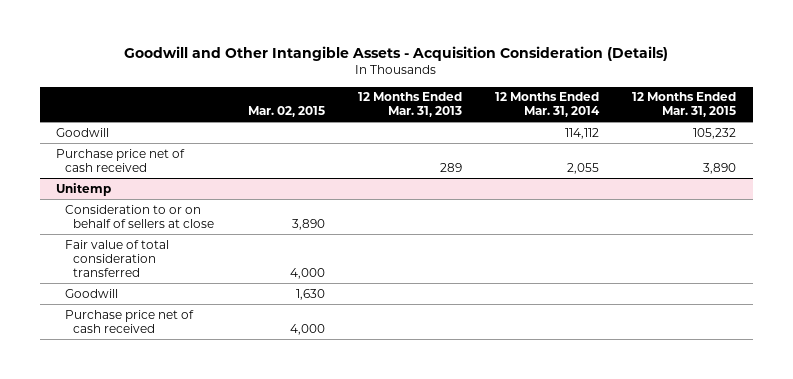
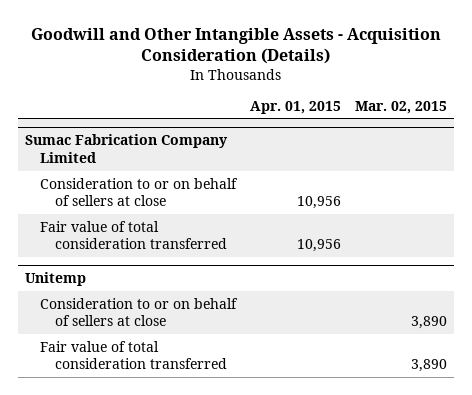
- | Mar. 02, 2015 | 12 Months Ended Mar. 31, 2013 | 12 Months Ended Mar. 31, 2014 | 12 Months Ended Mar. 31, 2015
+ | Apr. 01, 2015 | Mar. 02, 2015
- Goodwill | | | 114,112 | 105,232
- Purchase price net of cash received | | 289 | 2,055 | 3,890
+ Sumac Fabrication Company Limited
+ Consideration to or on behalf of sellers at close | 10,956 |
+ Fair value of total consideration transferred | 10,956 |
@ Unitemp
- Fair value of total consideration transferred | 4,000 | | |
- Goodwill | 1,630 | | |
- Purchase price net of cash received | 4,000 | | |
+ Fair value of total consideration transferred | | 3,890

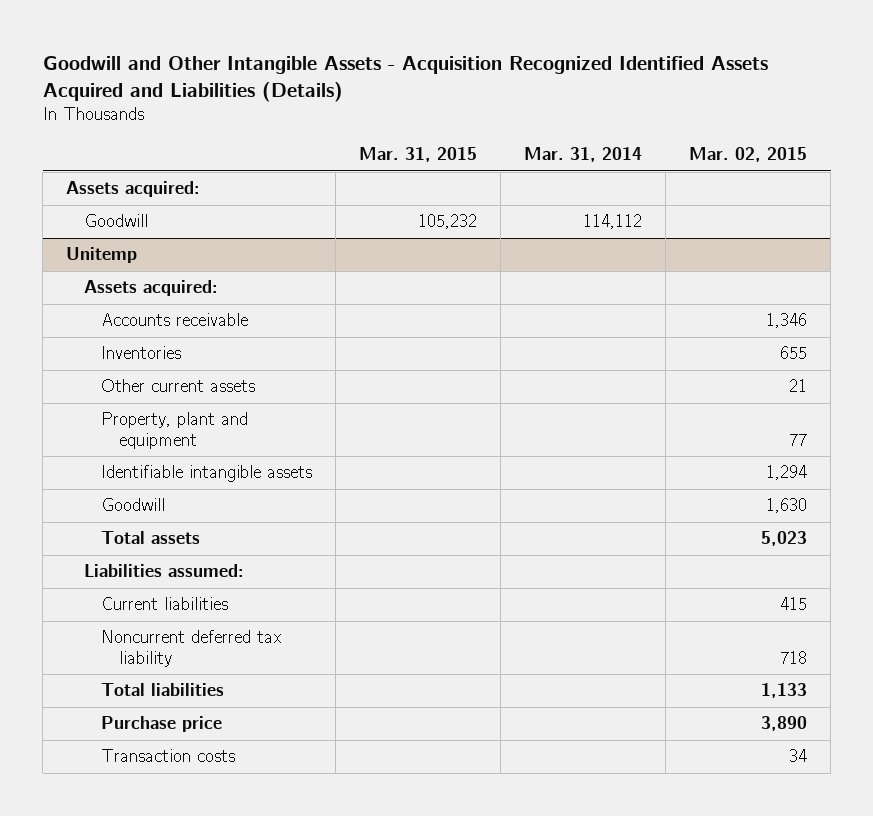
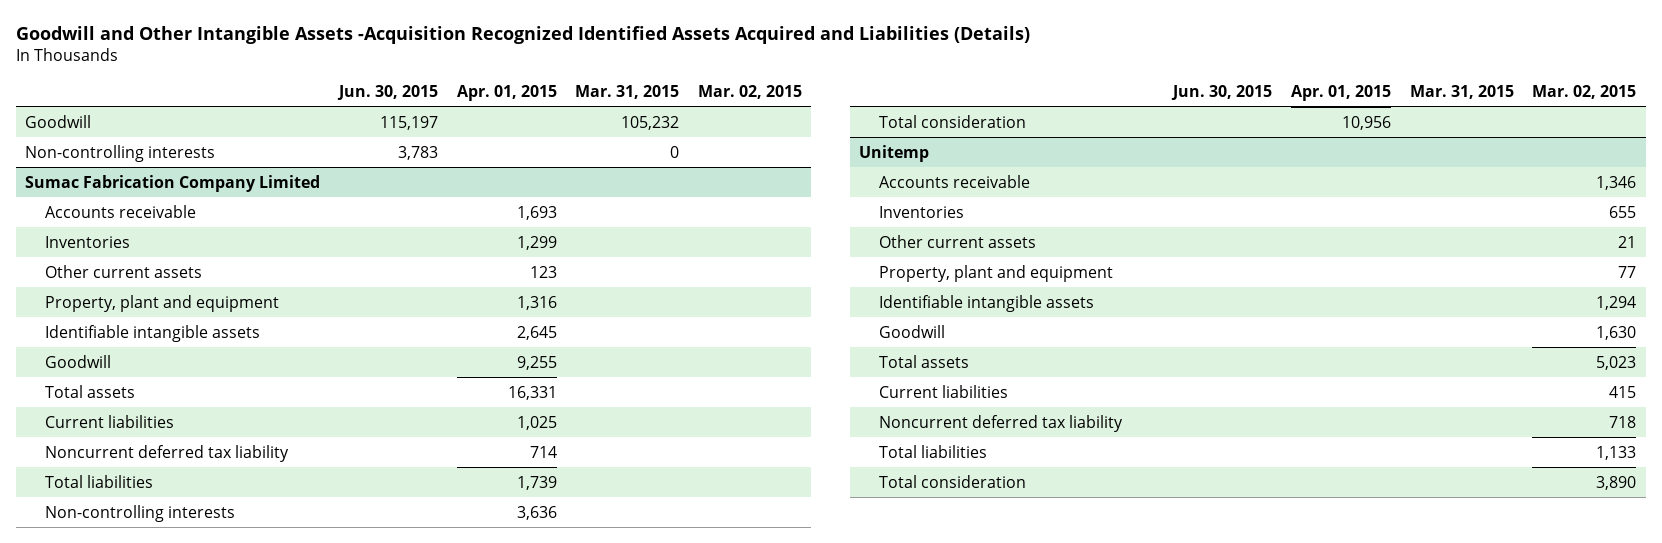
- Goodwill and Other Intangible Assets - Acquisition Recognized Identified Assets Acquired and Liabilities (Details)
+ Goodwill and Other Intangible Assets -Acquisition Recognized Identified Assets Acquired and Liabilities (Details)
- | Mar. 31, 2015 | Mar. 31, 2014 | Mar. 02, 2015
+ | Jun. 30, 2015 | Apr. 01, 2015 | Mar. 31, 2015 | Mar. 02, 2015
- Assets acquired:
+ Non-controlling interests | 3,783 | | 0 |
+ Sumac Fabrication Company Limited
+ Accounts receivable | | 1,693 | |
+ Inventories | | 1,299 | |
+ Other current assets | | 123 | |
+ Property, plant and equipment | | 1,316 | |
+ Identifiable intangible assets | | 2,645 | |
+ Goodwill | | 9,255 | |
+ Total assets | | 16,331 | |
+ Current liabilities | | 1,025 | |
+ Noncurrent deferred tax liability | | 714 | |
+ Total liabilities | | 1,739 | |
+ Non-controlling interests | | 3,636 | |
+ Total consideration | | 10,956 | |
@ Unitemp
- Assets acquired:
- Liabilities assumed:
- Purchase price | | | 3,890
- Transaction costs | | | 34
+ Total consideration | | | | 3,890

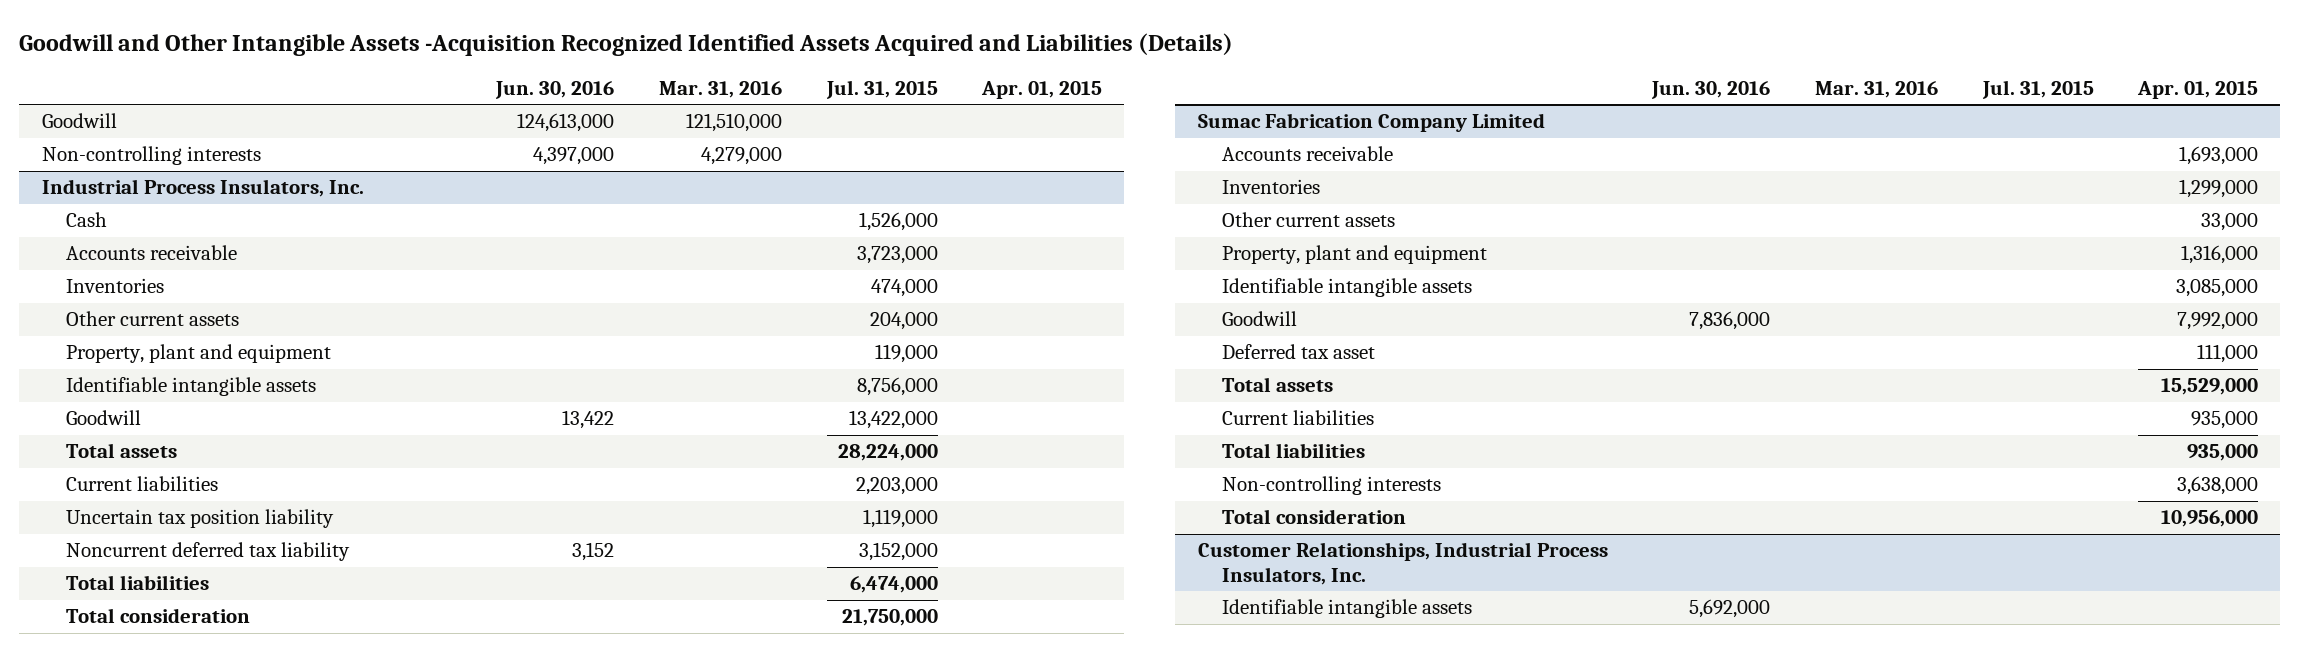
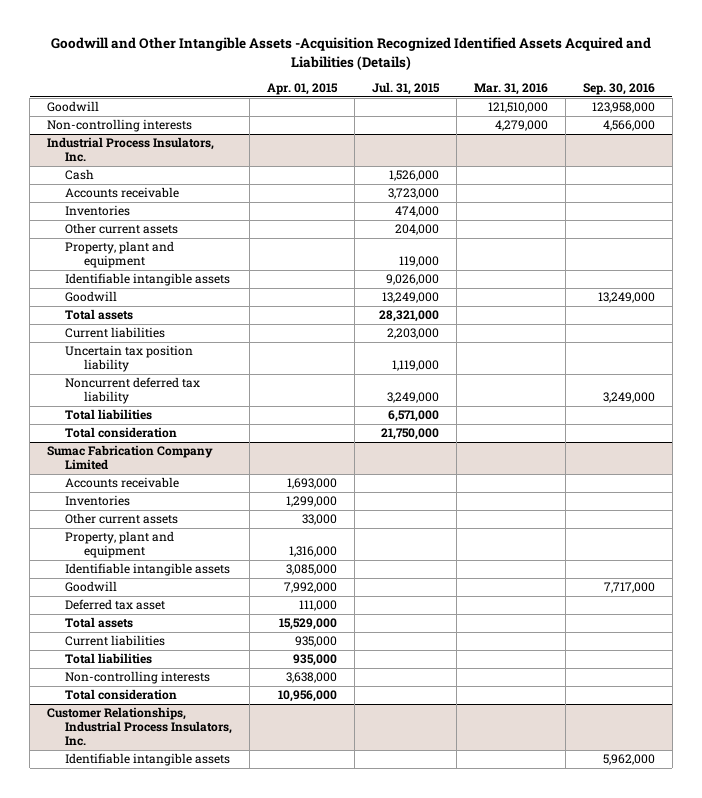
- | Jun. 30, 2016 | Mar. 31, 2016 | Jul. 31, 2015 | Apr. 01, 2015
+ | Apr. 01, 2015 | Jul. 31, 2015 | Mar. 31, 2016 | Sep. 30, 2016
@ Industrial Process Insulators, Inc.
- Identifiable intangible assets | | | 8,756,000 |
- Goodwill | 13,422 | | 13,422,000 |
- Total assets | | | 28,224,000 |
+ Identifiable intangible assets | | 9,026,000 | |
+ Goodwill | | 13,249,000 | | 13,249,000
+ Total assets | | 28,321,000 | |
- Noncurrent deferred tax liability | 3,152 | | 3,152,000 |
- Total liabilities | | | 6,474,000 |
+ Noncurrent deferred tax liability | | 3,249,000 | | 3,249,000
+ Total liabilities | | 6,571,000 | |

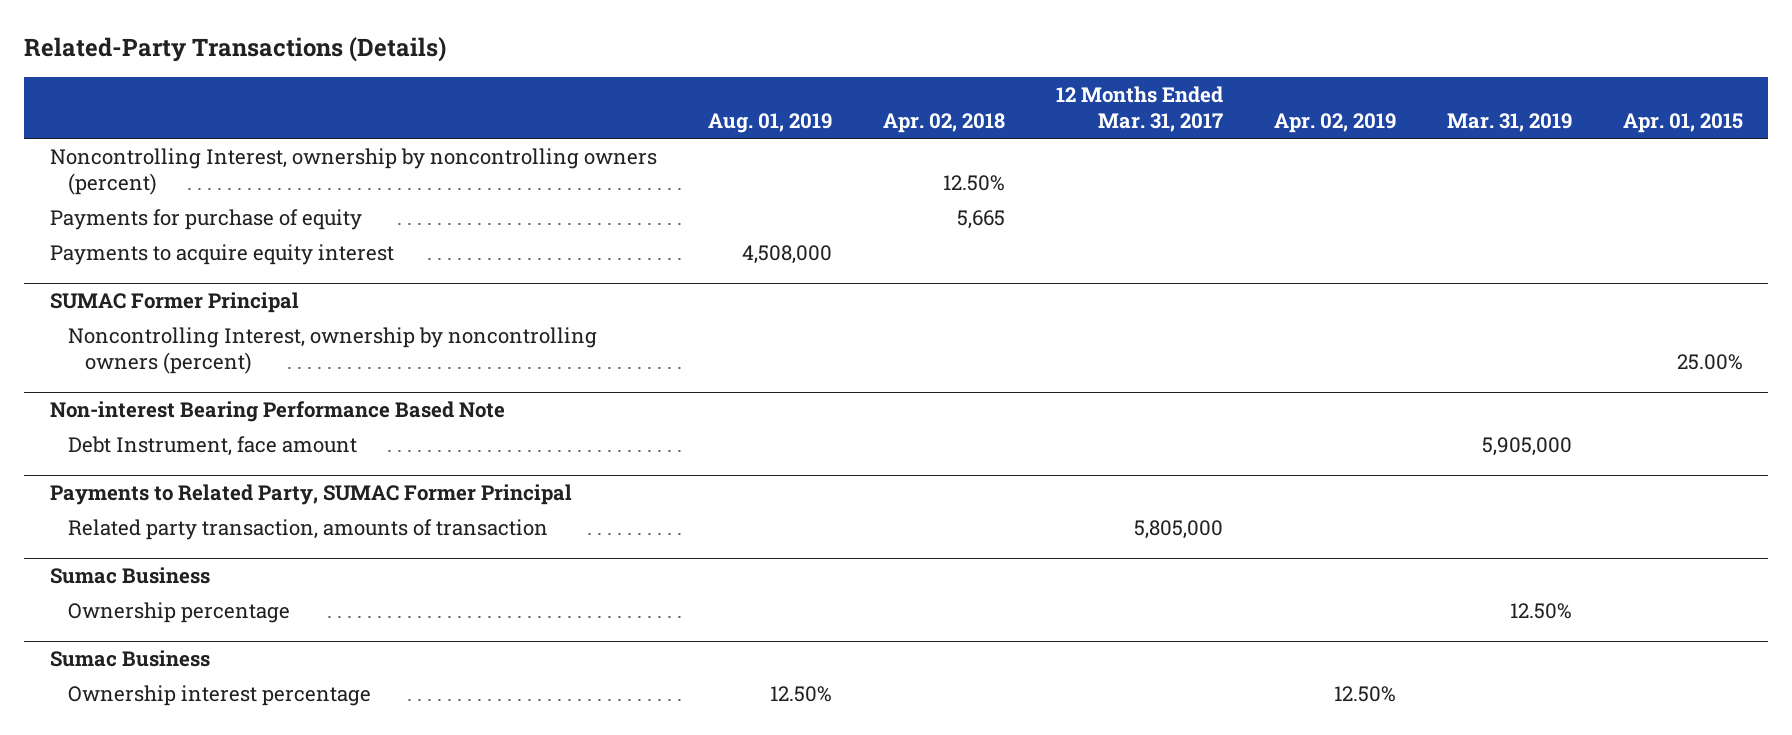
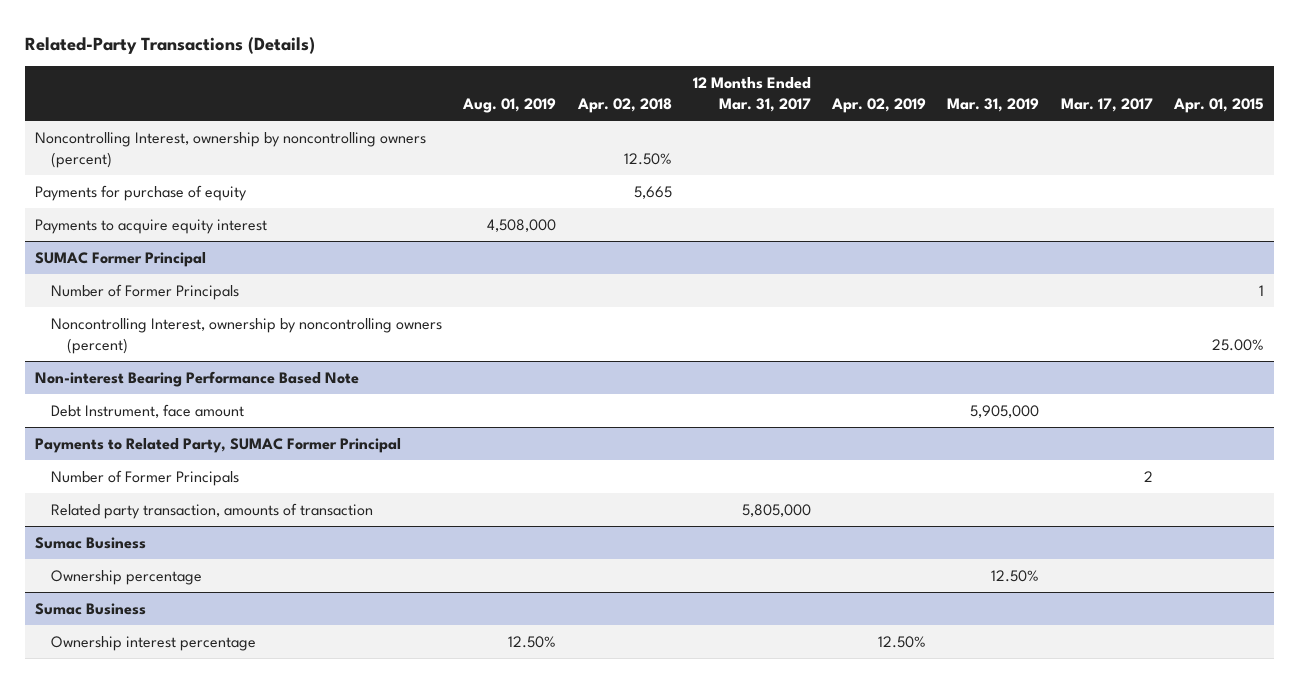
- | Aug. 01, 2019 | Apr. 02, 2018 | 12 Months Ended Mar. 31, 2017 | Apr. 02, 2019 | Mar. 31, 2019 | Apr. 01, 2015
+ | Aug. 01, 2019 | Apr. 02, 2018 | 12 Months Ended Mar. 31, 2017 | Apr. 02, 2019 | Mar. 31, 2019 | Mar. 17, 2017 | Apr. 01, 2015
@ SUMAC Former Principal
+ Number of Former Principals | | | | | | | 1
@ Payments to Related Party, SUMAC Former Principal
+ Number of Former Principals | | | | | | 2 |

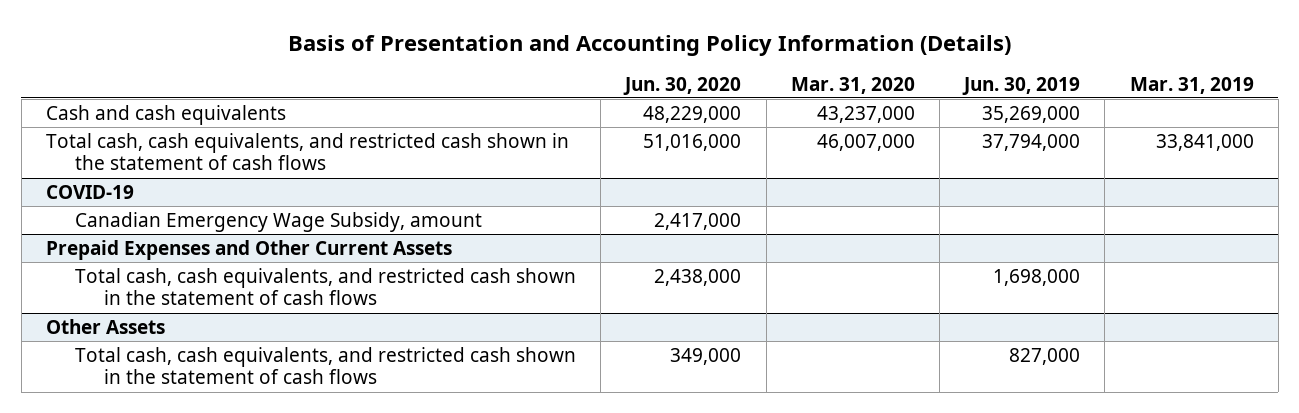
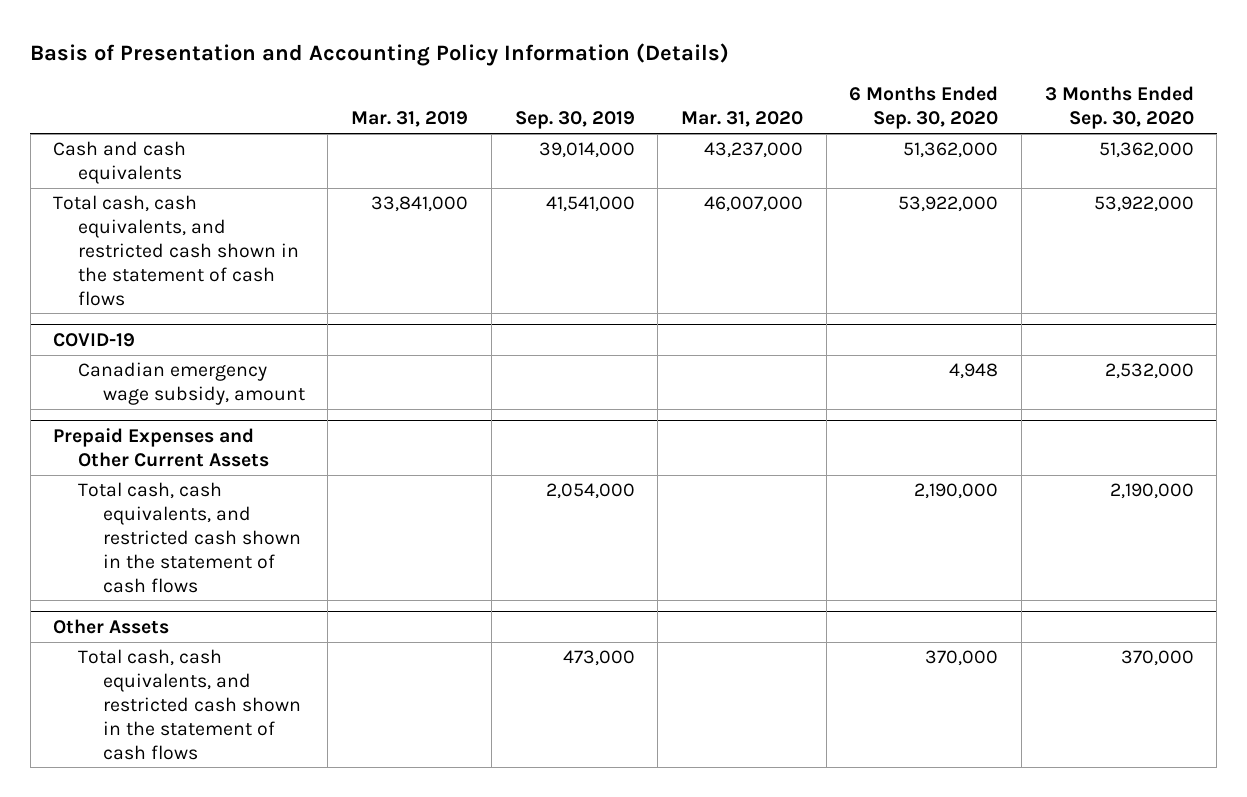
- | Jun. 30, 2020 | Mar. 31, 2020 | Jun. 30, 2019 | Mar. 31, 2019
+ | Mar. 31, 2019 | Sep. 30, 2019 | Mar. 31, 2020 | 6 Months Ended Sep. 30, 2020 | 3 Months Ended Sep. 30, 2020
@ COVID-19
- Canadian Emergency Wage Subsidy, amount | 2,417,000 | | |
+ Canadian emergency wage subsidy, amount | | | | 4,948 | 2,532,000

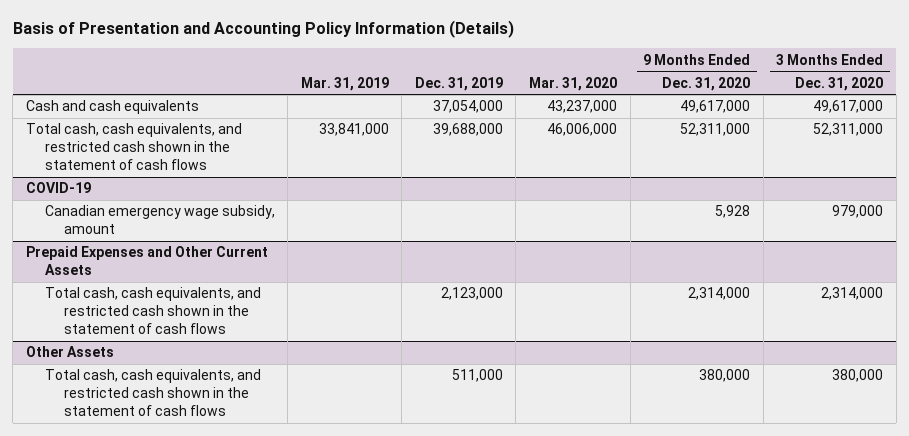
- | Mar. 31, 2019 | Sep. 30, 2019 | Mar. 31, 2020 | 6 Months Ended Sep. 30, 2020 | 3 Months Ended Sep. 30, 2020
+ | Mar. 31, 2019 | Dec. 31, 2019 | Mar. 31, 2020 | 9 Months Ended Dec. 31, 2020 | 3 Months Ended Dec. 31, 2020
- Total cash, cash equivalents, and restricted cash shown in the statement of cash flows | 33,841,000 | 41,541,000 | 46,007,000 | 53,922,000 | 53,922,000
+ Total cash, cash equivalents, and restricted cash shown in the statement of cash flows | 33,841,000 | 39,688,000 | 46,006,000 | 52,311,000 | 52,311,000

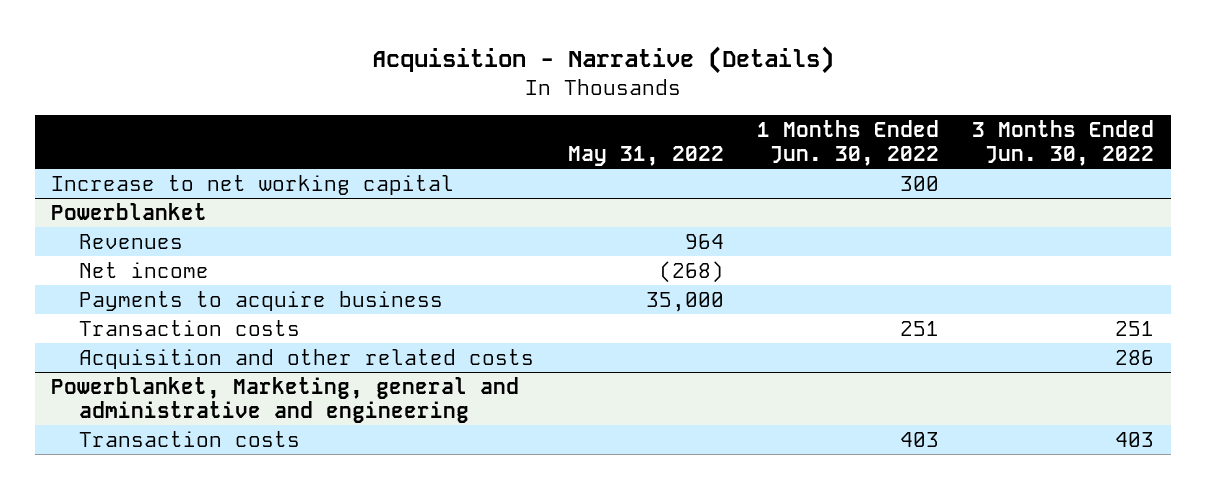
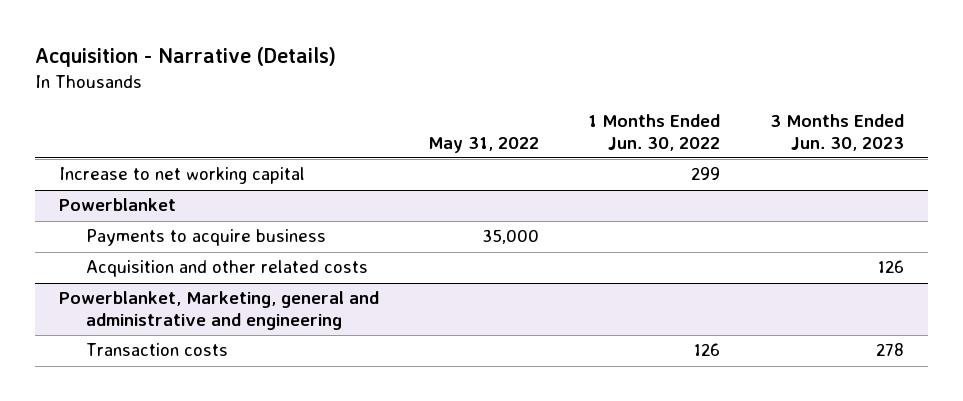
- | May 31, 2022 | 1 Months Ended Jun. 30, 2022 | 3 Months Ended Jun. 30, 2022
+ | May 31, 2022 | 1 Months Ended Jun. 30, 2022 | 3 Months Ended Jun. 30, 2023
- Increase to net working capital | | 300 |
+ Increase to net working capital | | 299 |
@ Powerblanket
- Revenues | 964 | |
- Net income | (268) | |
- Transaction costs | | 251 | 251
@ Powerblanket, Marketing, general and administrative and engineering
- Transaction costs | | 403 | 403
+ Transaction costs | | 126 | 278

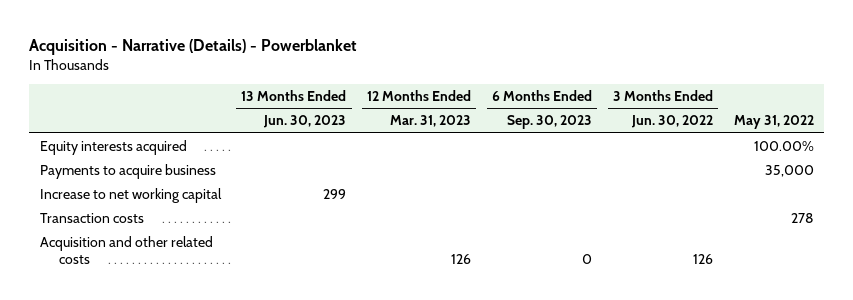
- Acquisition - Narrative (Details)
+ Acquisition - Narrative (Details) - Powerblanket
- | May 31, 2022 | 1 Months Ended Jun. 30, 2022 | 3 Months Ended Jun. 30, 2023
+ | 13 Months Ended Jun. 30, 2023 | 12 Months Ended Mar. 31, 2023 | 6 Months Ended Sep. 30, 2023 | 3 Months Ended Jun. 30, 2022 | May 31, 2022
+ Equity interests acquired | | | | | 100.00%
+ Payments to acquire business | | | | | 35,000
- Powerblanket
- Payments to acquire business | 35,000 | |
- Acquisition and other related costs | | | 126
- Powerblanket, Marketing, general and administrative and engineering
- Transaction costs | | 126 | 278
+ Transaction costs | | | | | 278
+ Acquisition and other related costs | | 126 | 0 | 126 |

